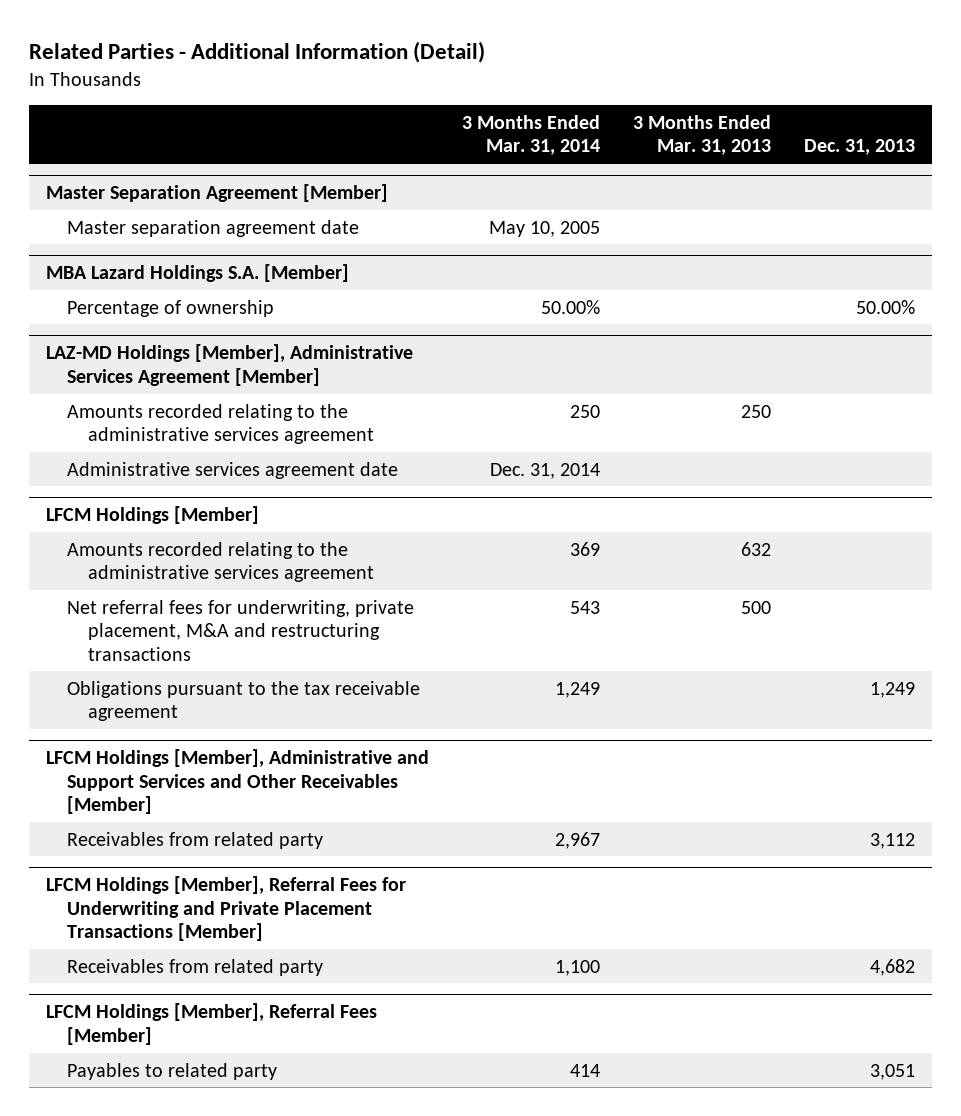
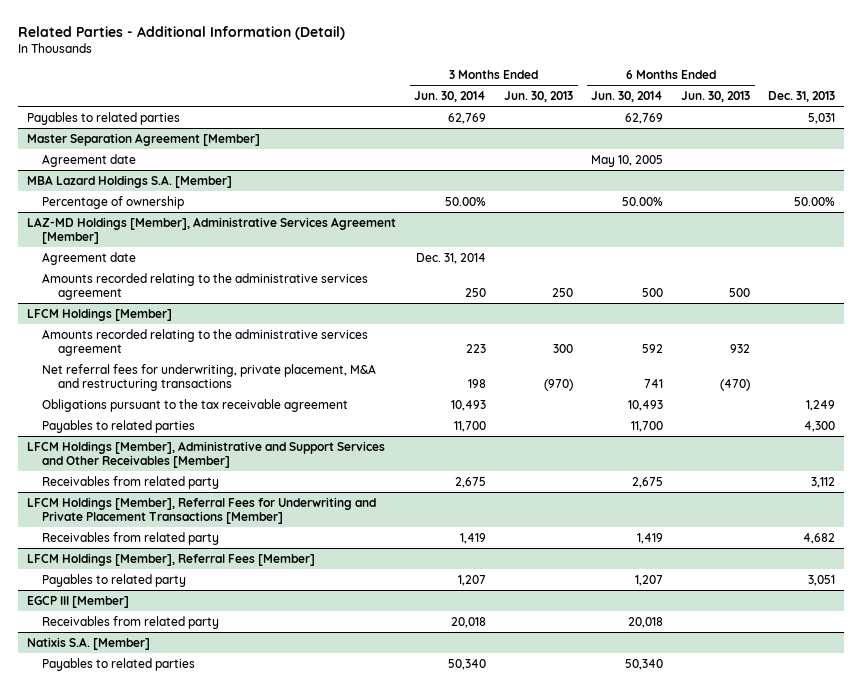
- | 3 Months Ended Mar. 31, 2014 | 3 Months Ended Mar. 31, 2013 | Dec. 31, 2013
+ | 3 Months Ended Jun. 30, 2014 | 3 Months Ended Jun. 30, 2013 | 6 Months Ended Jun. 30, 2014 | 6 Months Ended Jun. 30, 2013 | Dec. 31, 2013
+ Payables to related parties | 62,769 | | 62,769 | | 5,031
@ Master Separation Agreement [Member]
- Master separation agreement date | May 10, 2005 | |
+ Agreement date | | | May 10, 2005 | |
@ LAZ-MD Holdings [Member], Administrative Services Agreement [Member]
+ Agreement date | Dec. 31, 2014 | | | |
- Administrative services agreement date | Dec. 31, 2014 | |
@ LFCM Holdings [Member]
+ Payables to related parties | 11,700 | | 11,700 | | 4,300
+ EGCP III [Member]
+ Receivables from related party | 20,018 | | 20,018 | |
+ Natixis S.A. [Member]
+ Payables to related parties | 50,340 | | 50,340 | |

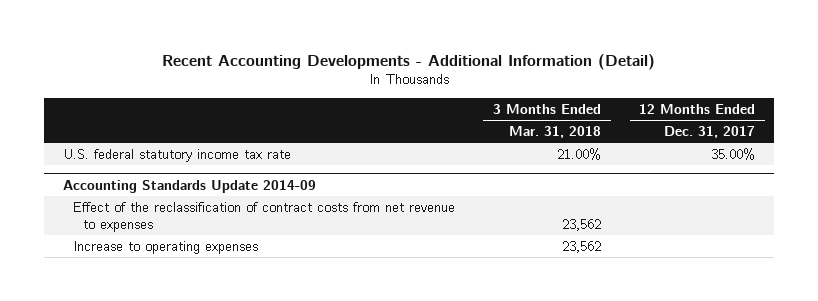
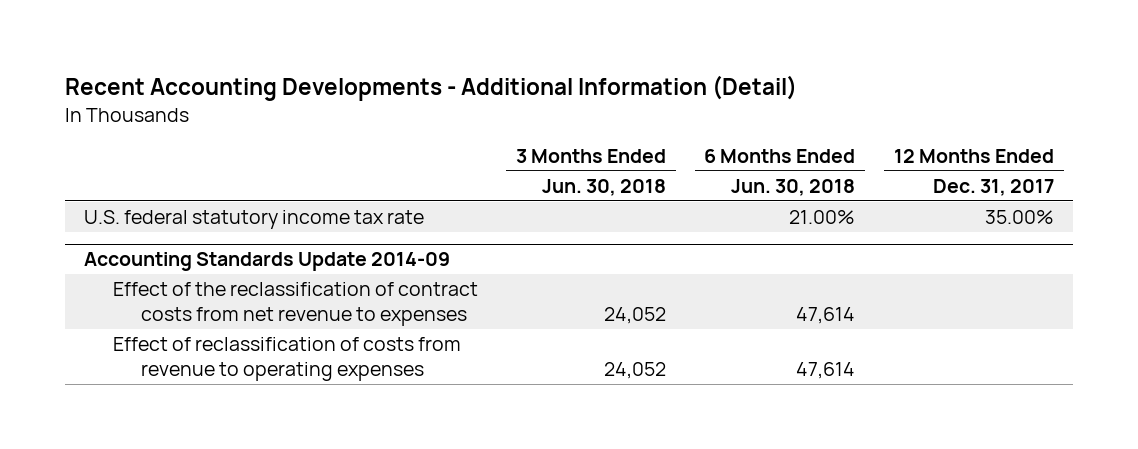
- | 3 Months Ended Mar. 31, 2018 | 12 Months Ended Dec. 31, 2017
+ | 3 Months Ended Jun. 30, 2018 | 6 Months Ended Jun. 30, 2018 | 12 Months Ended Dec. 31, 2017
@ Accounting Standards Update 2014-09
- Increase to operating expenses | 23,562 |
+ Effect of reclassification of costs from revenue to operating expenses | 24,052 | 47,614 |

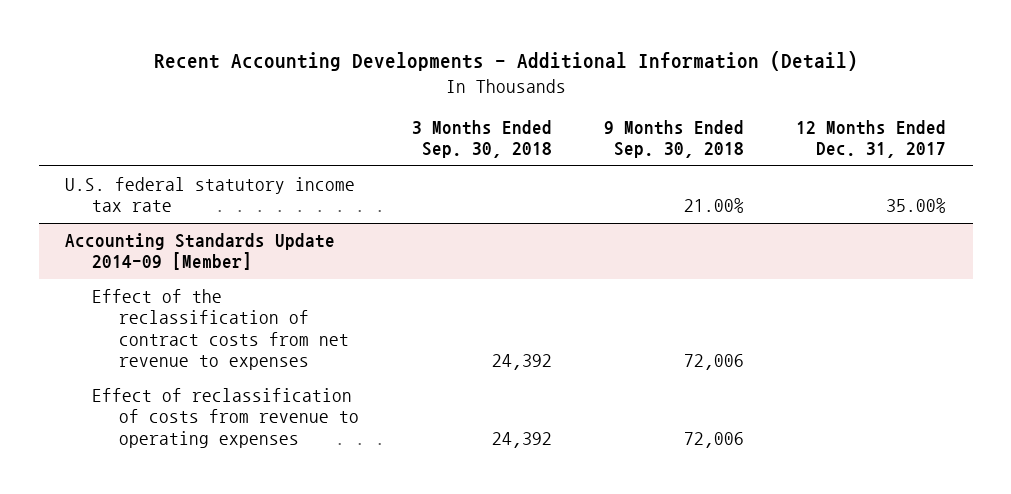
- | 3 Months Ended Jun. 30, 2018 | 6 Months Ended Jun. 30, 2018 | 12 Months Ended Dec. 31, 2017
+ | 3 Months Ended Sep. 30, 2018 | 9 Months Ended Sep. 30, 2018 | 12 Months Ended Dec. 31, 2017
- Accounting Standards Update 2014-09
+ Accounting Standards Update 2014-09 [Member]

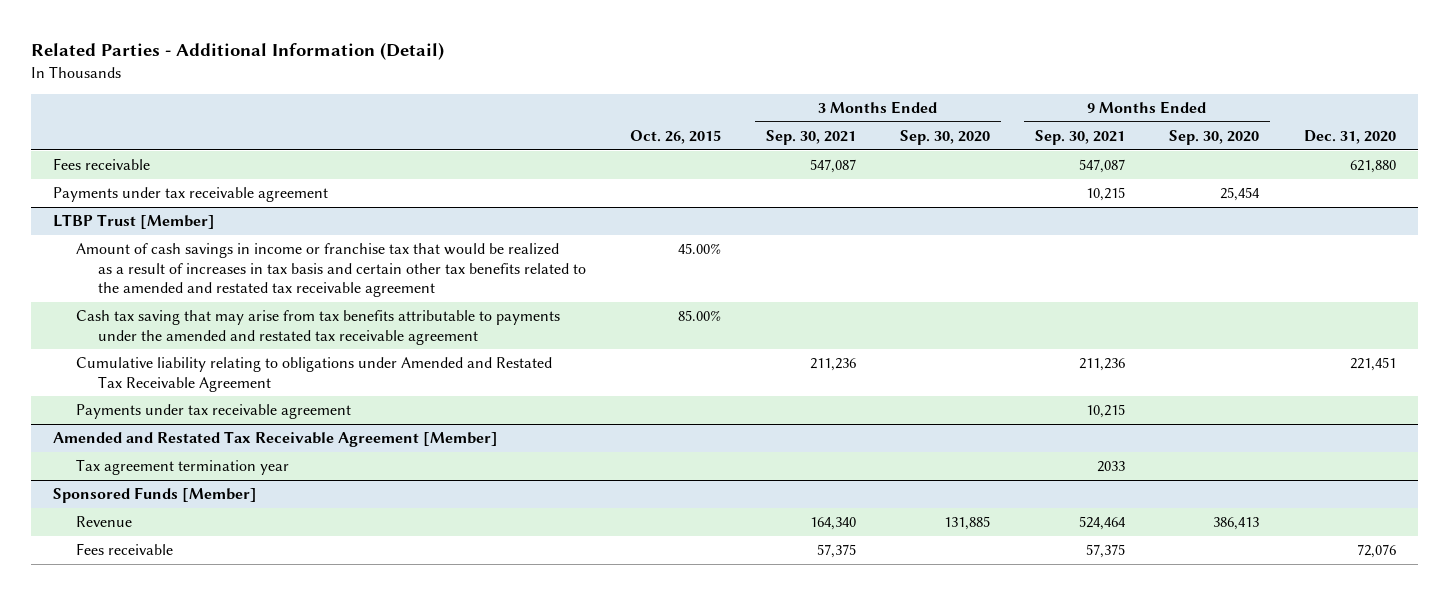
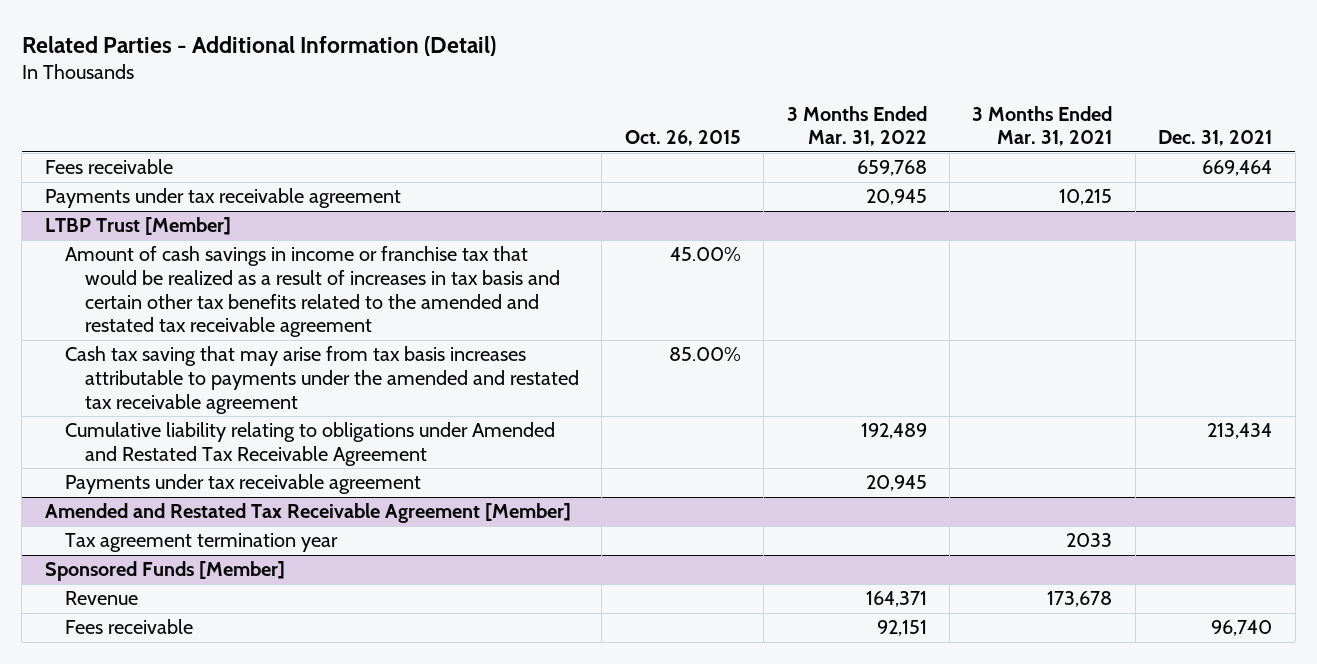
- | Oct. 26, 2015 | 3 Months Ended Sep. 30, 2021 | 3 Months Ended Sep. 30, 2020 | 9 Months Ended Sep. 30, 2021 | 9 Months Ended Sep. 30, 2020 | Dec. 31, 2020
+ | Oct. 26, 2015 | 3 Months Ended Mar. 31, 2022 | 3 Months Ended Mar. 31, 2021 | Dec. 31, 2021
@ LTBP Trust [Member]
- Cash tax saving that may arise from tax benefits attributable to payments under the amended and restated tax receivable agreement | 85.00% | | | | |
+ Cash tax saving that may arise from tax basis increases attributable to payments under the amended and restated tax receivable agreement | 85.00% | | |

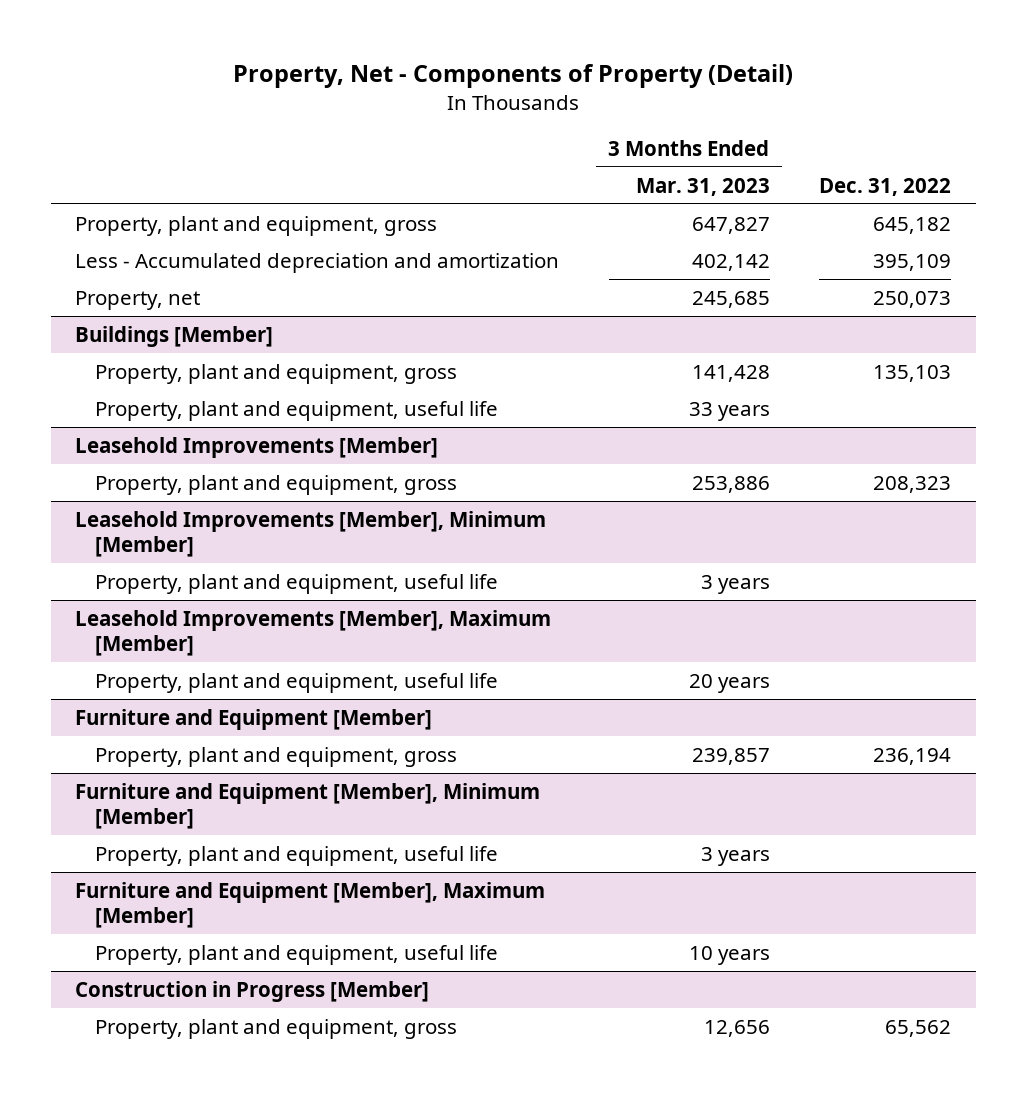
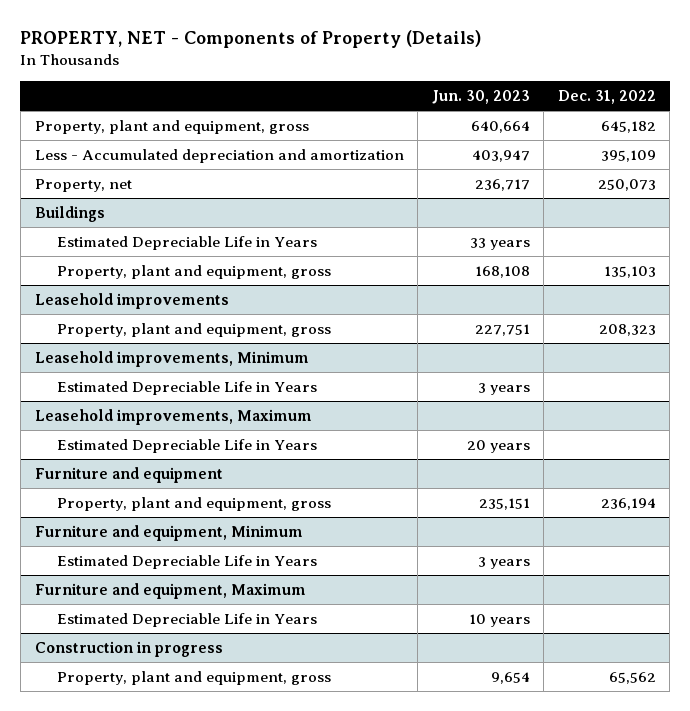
- Property, Net - Components of Property (Detail)
+ PROPERTY, NET - Components of Property (Details)
- | 3 Months Ended Mar. 31, 2023 | Dec. 31, 2022
+ | Jun. 30, 2023 | Dec. 31, 2022
- Buildings [Member]
+ Buildings
+ Estimated Depreciable Life in Years | 33 years |
- Property, plant and equipment, useful life | 33 years |
- Leasehold Improvements [Member]
+ Leasehold improvements
- Leasehold Improvements [Member], Minimum [Member]
- Property, plant and equipment, useful life | 3 years |
- Leasehold Improvements [Member], Maximum [Member]
- Property, plant and equipment, useful life | 20 years |
- Furniture and Equipment [Member]
+ Leasehold improvements, Minimum
+ Estimated Depreciable Life in Years | 3 years |
+ Leasehold improvements, Maximum
+ Estimated Depreciable Life in Years | 20 years |
+ Furniture and equipment
- Furniture and Equipment [Member], Minimum [Member]
- Property, plant and equipment, useful life | 3 years |
- Furniture and Equipment [Member], Maximum [Member]
- Property, plant and equipment, useful life | 10 years |
- Construction in Progress [Member]
+ Furniture and equipment, Minimum
+ Estimated Depreciable Life in Years | 3 years |
+ Furniture and equipment, Maximum
+ Estimated Depreciable Life in Years | 10 years |
+ Construction in progress

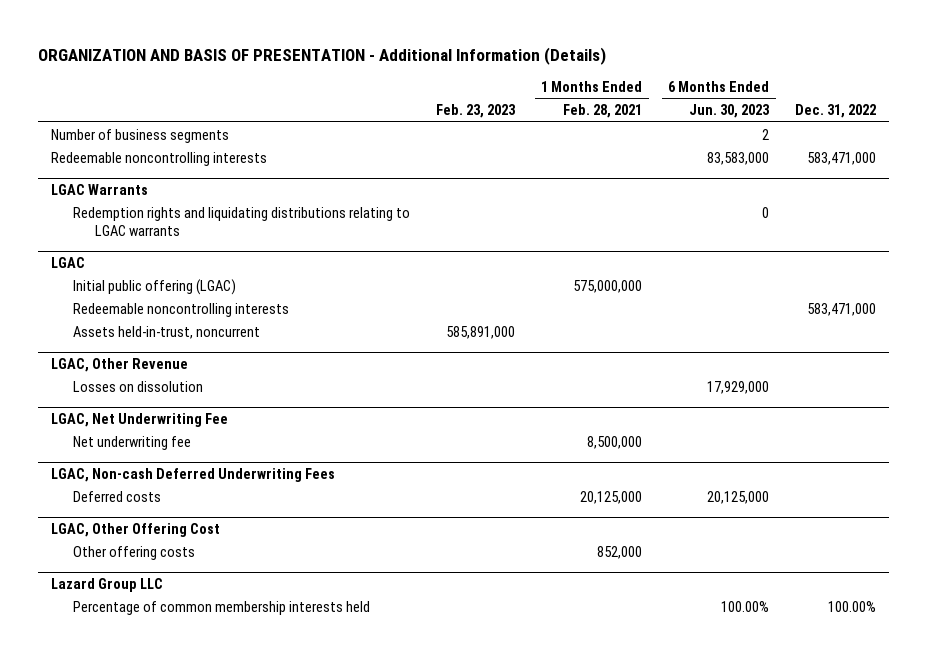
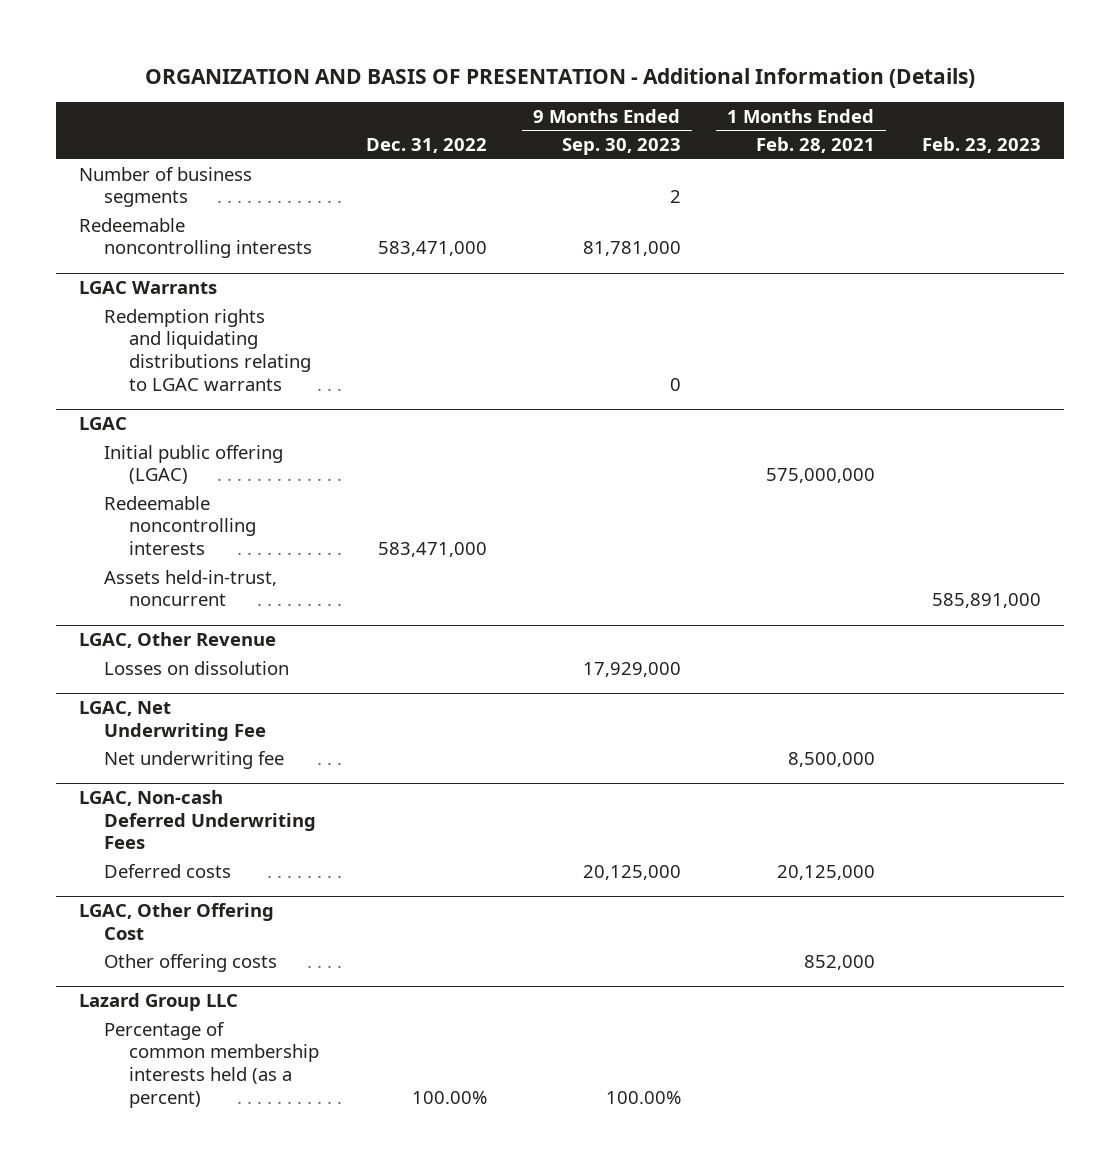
- | Feb. 23, 2023 | 1 Months Ended Feb. 28, 2021 | 6 Months Ended Jun. 30, 2023 | Dec. 31, 2022
+ | Dec. 31, 2022 | 9 Months Ended Sep. 30, 2023 | 1 Months Ended Feb. 28, 2021 | Feb. 23, 2023
@ Lazard Group LLC
- Percentage of common membership interests held | | | 100.00% | 100.00%
+ Percentage of common membership interests held (as a percent) | 100.00% | 100.00% | |

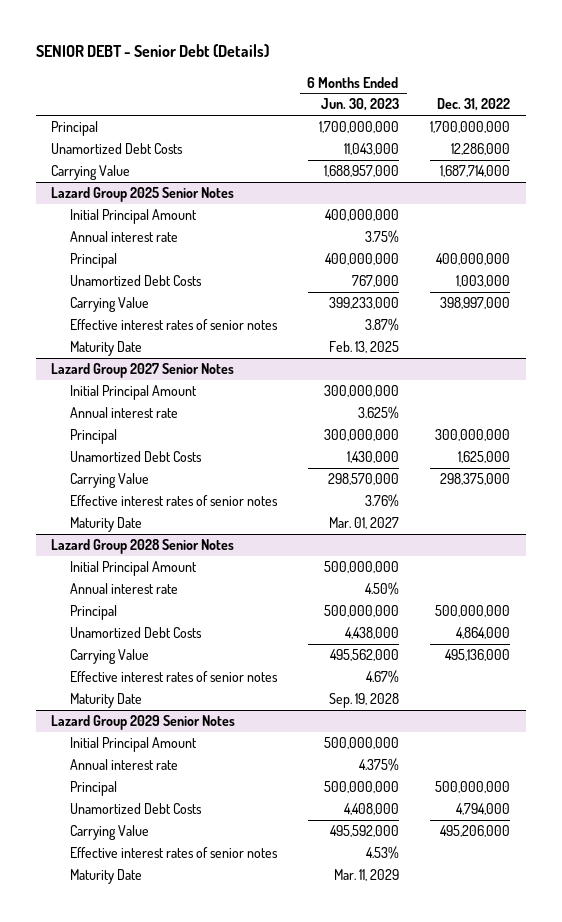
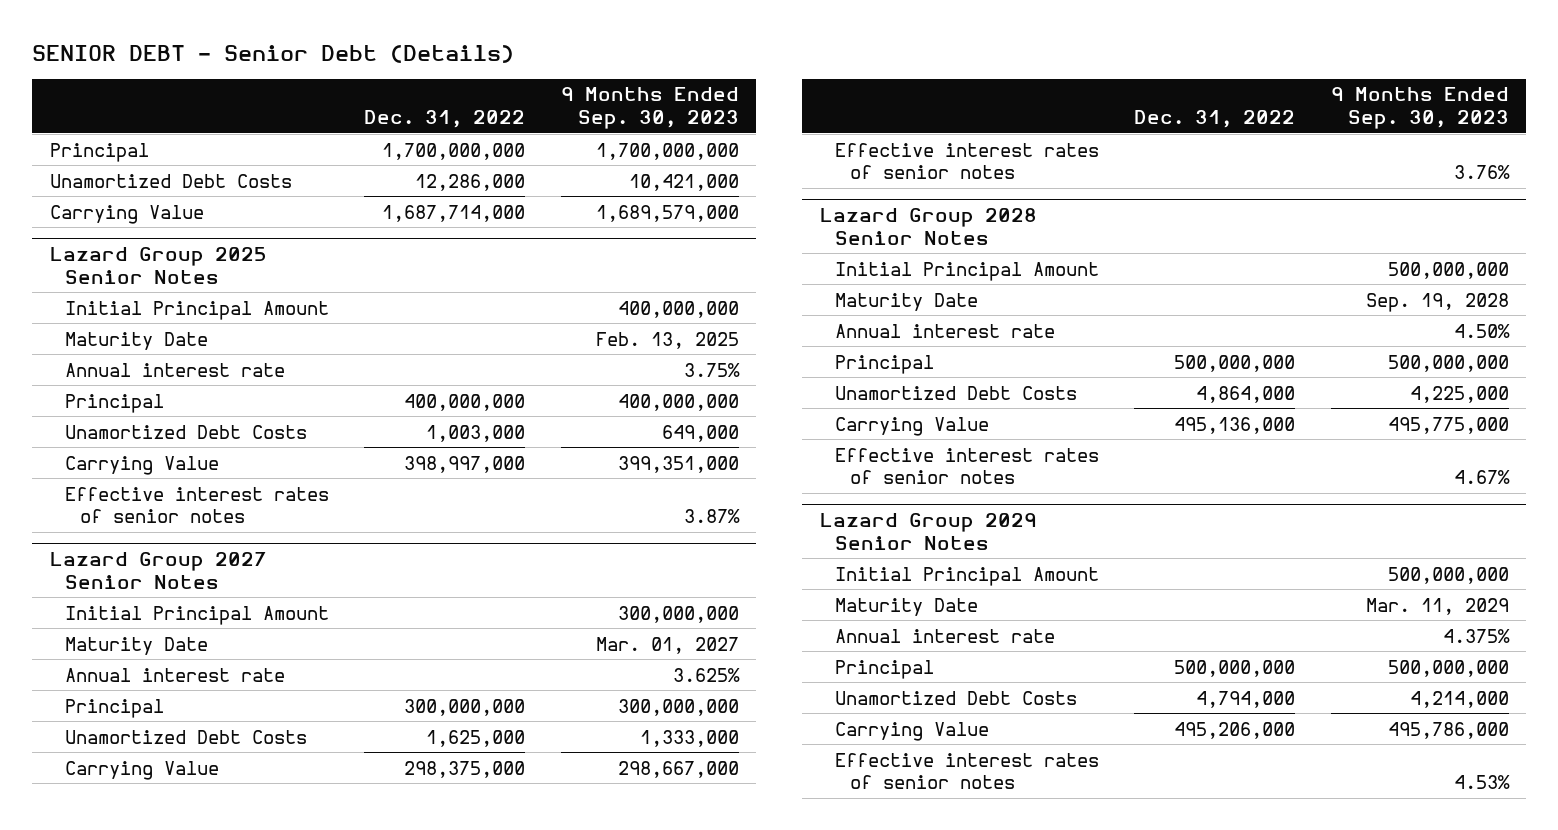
- | 6 Months Ended Jun. 30, 2023 | Dec. 31, 2022
+ | Dec. 31, 2022 | 9 Months Ended Sep. 30, 2023
@ Lazard Group 2025 Senior Notes
moved up: Maturity Date | | Feb. 13, 2025
@ Lazard Group 2027 Senior Notes
moved up: Maturity Date | | Mar. 01, 2027
@ Lazard Group 2028 Senior Notes
moved up: Maturity Date | | Sep. 19, 2028
@ Lazard Group 2029 Senior Notes
moved up: Maturity Date | | Mar. 11, 2029

